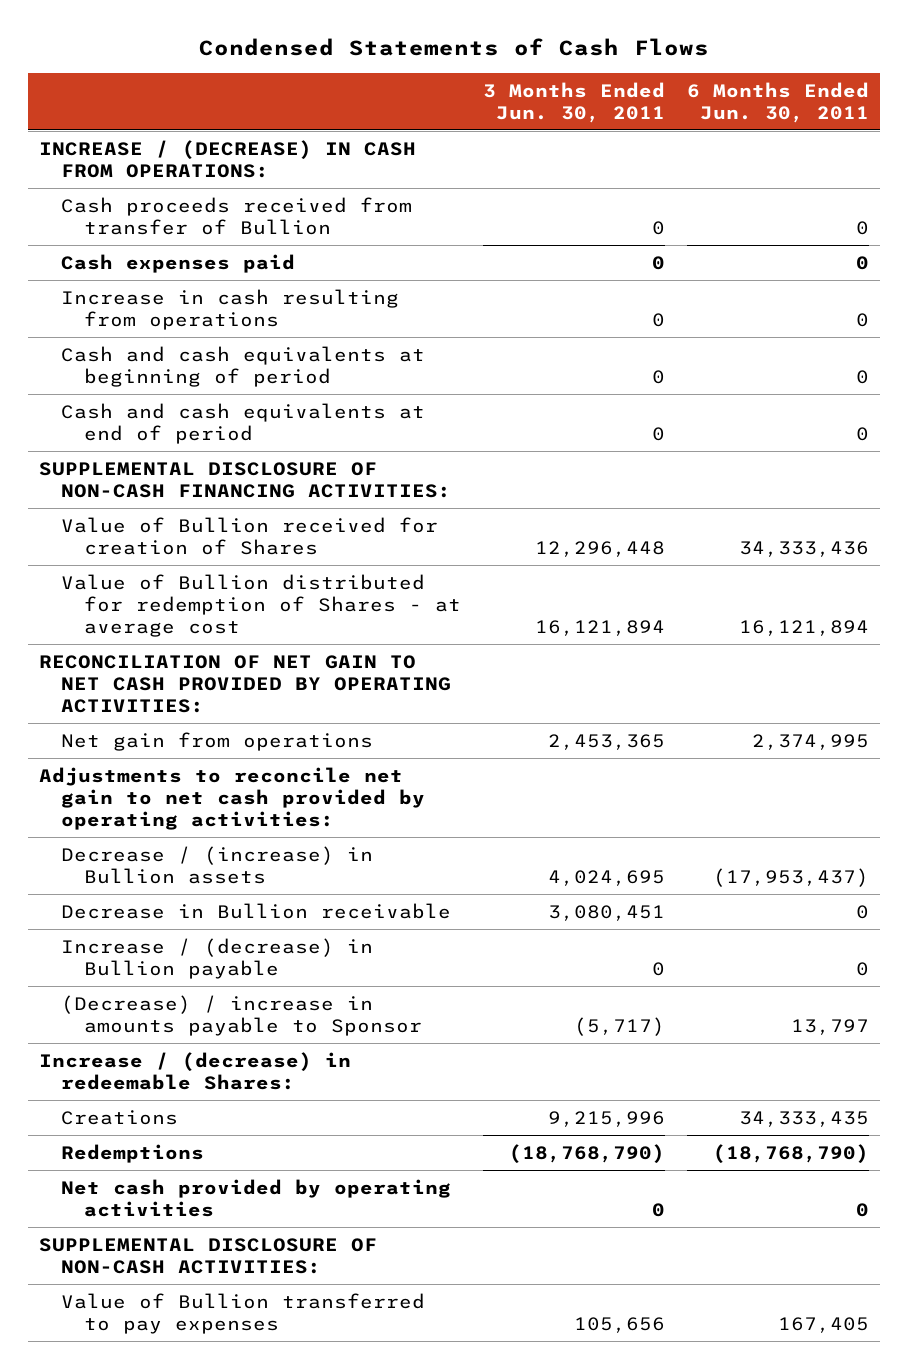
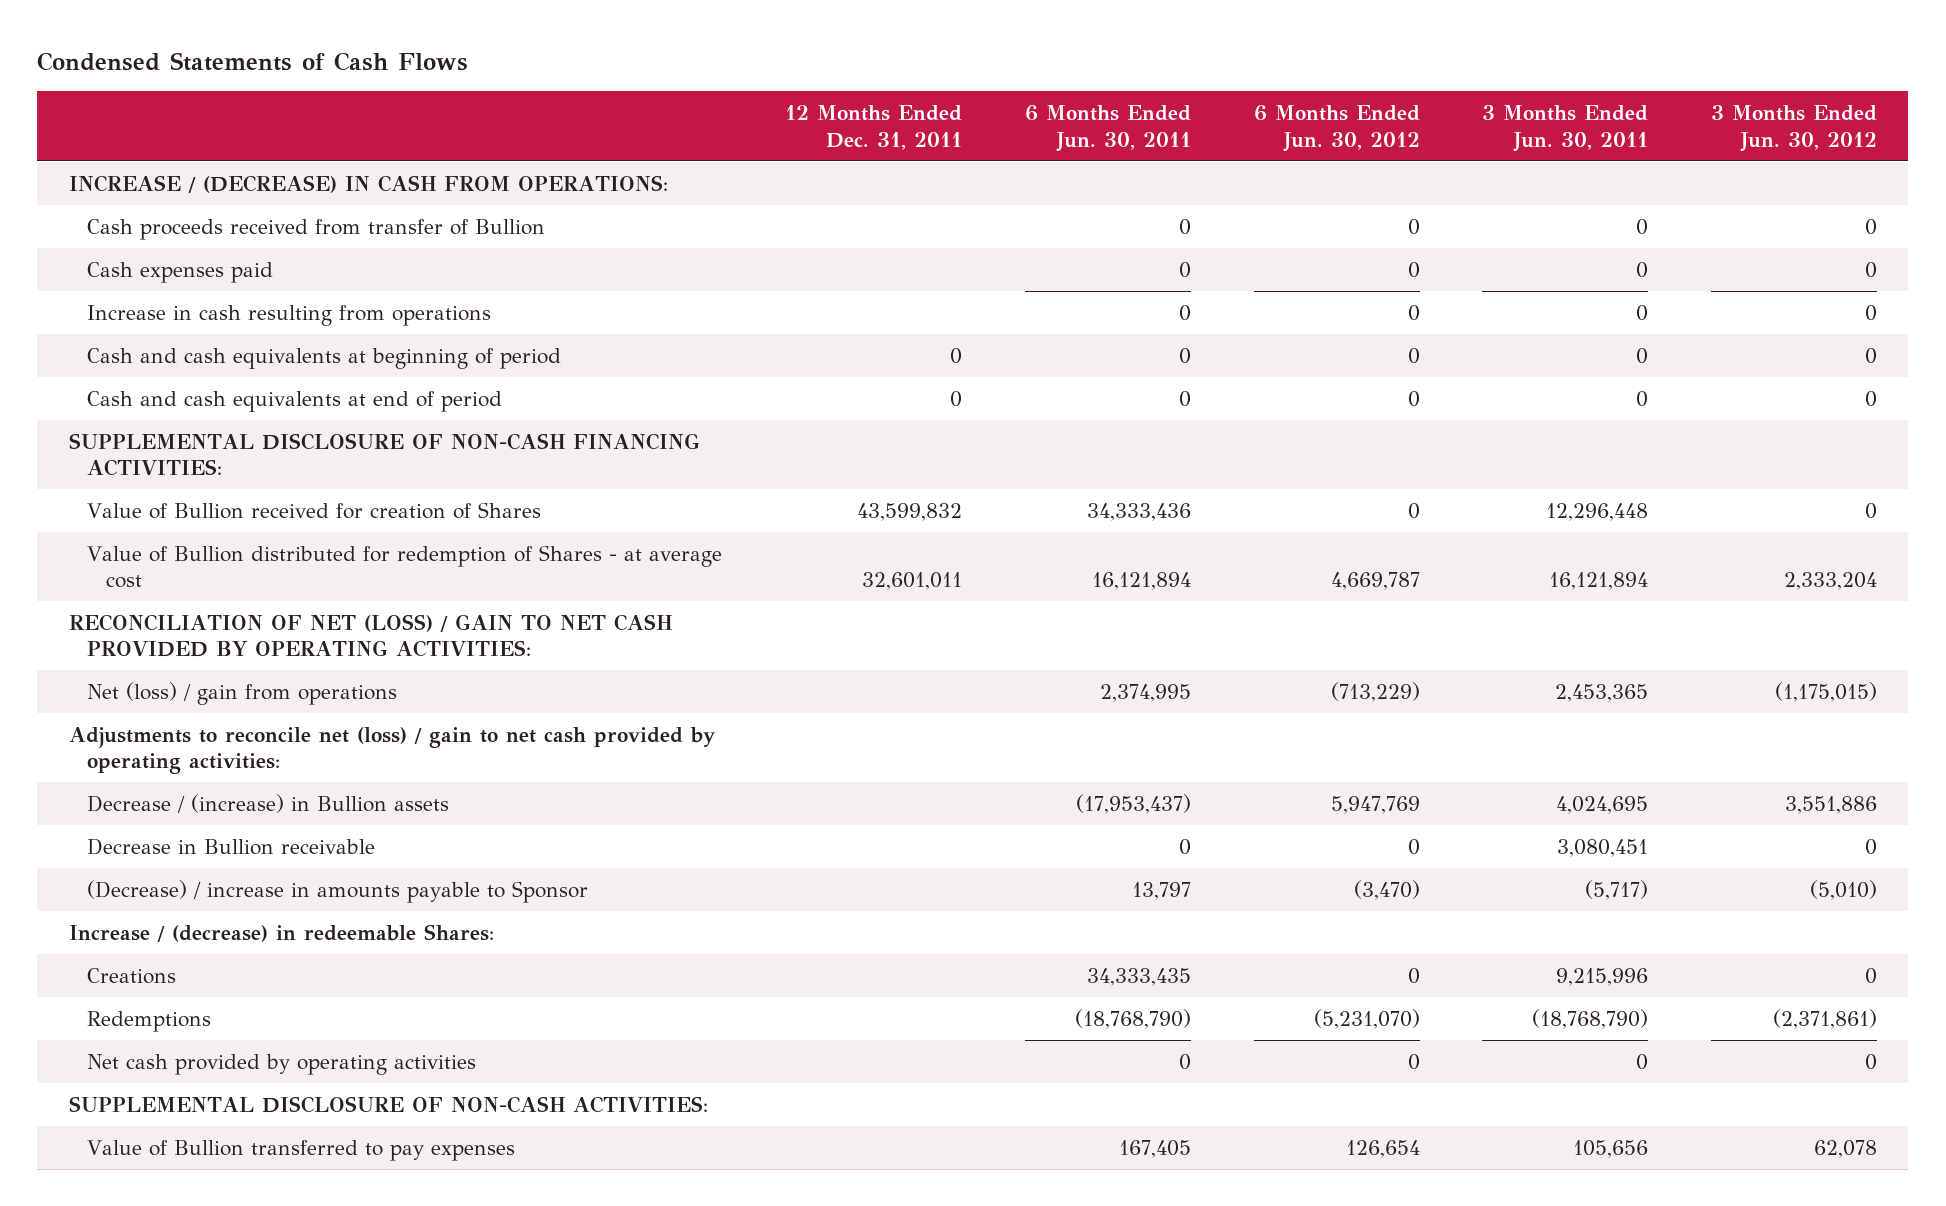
- | 3 Months Ended Jun. 30, 2011 | 6 Months Ended Jun. 30, 2011
+ | 12 Months Ended Dec. 31, 2011 | 6 Months Ended Jun. 30, 2011 | 6 Months Ended Jun. 30, 2012 | 3 Months Ended Jun. 30, 2011 | 3 Months Ended Jun. 30, 2012
- RECONCILIATION OF NET GAIN TO NET CASH PROVIDED BY OPERATING ACTIVITIES:
- Net gain from operations | 2,453,365 | 2,374,995
- Adjustments to reconcile net gain to net cash provided by operating activities:
+ RECONCILIATION OF NET (LOSS) / GAIN TO NET CASH PROVIDED BY OPERATING ACTIVITIES:
+ Net (loss) / gain from operations | | 2,374,995 | (713,229) | 2,453,365 | (1,175,015)
+ Adjustments to reconcile net (loss) / gain to net cash provided by operating activities:
- Increase / (decrease) in Bullion payable | 0 | 0

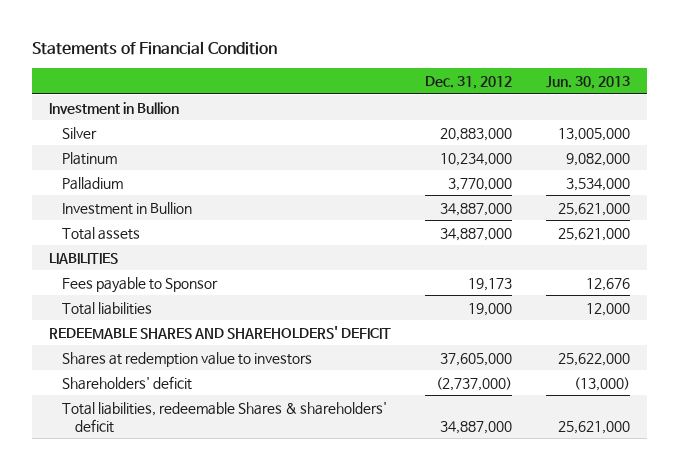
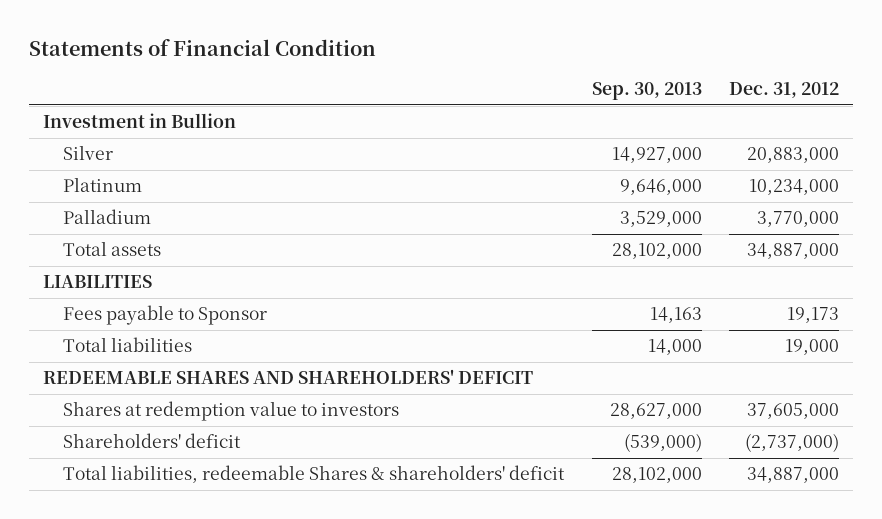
- | Dec. 31, 2012 | Jun. 30, 2013
+ | Sep. 30, 2013 | Dec. 31, 2012
- Investment in Bullion | 34,887,000 | 25,621,000

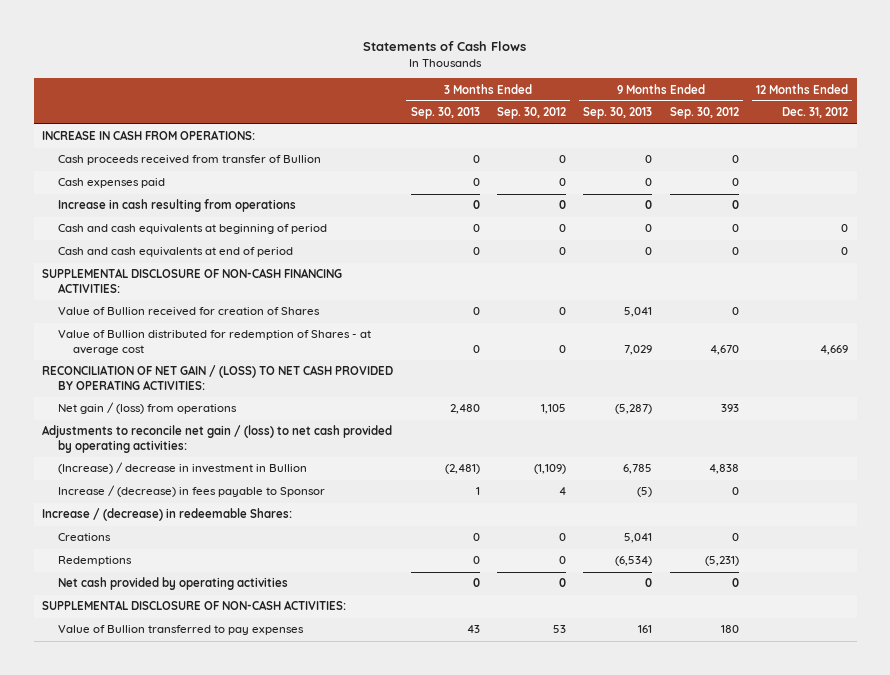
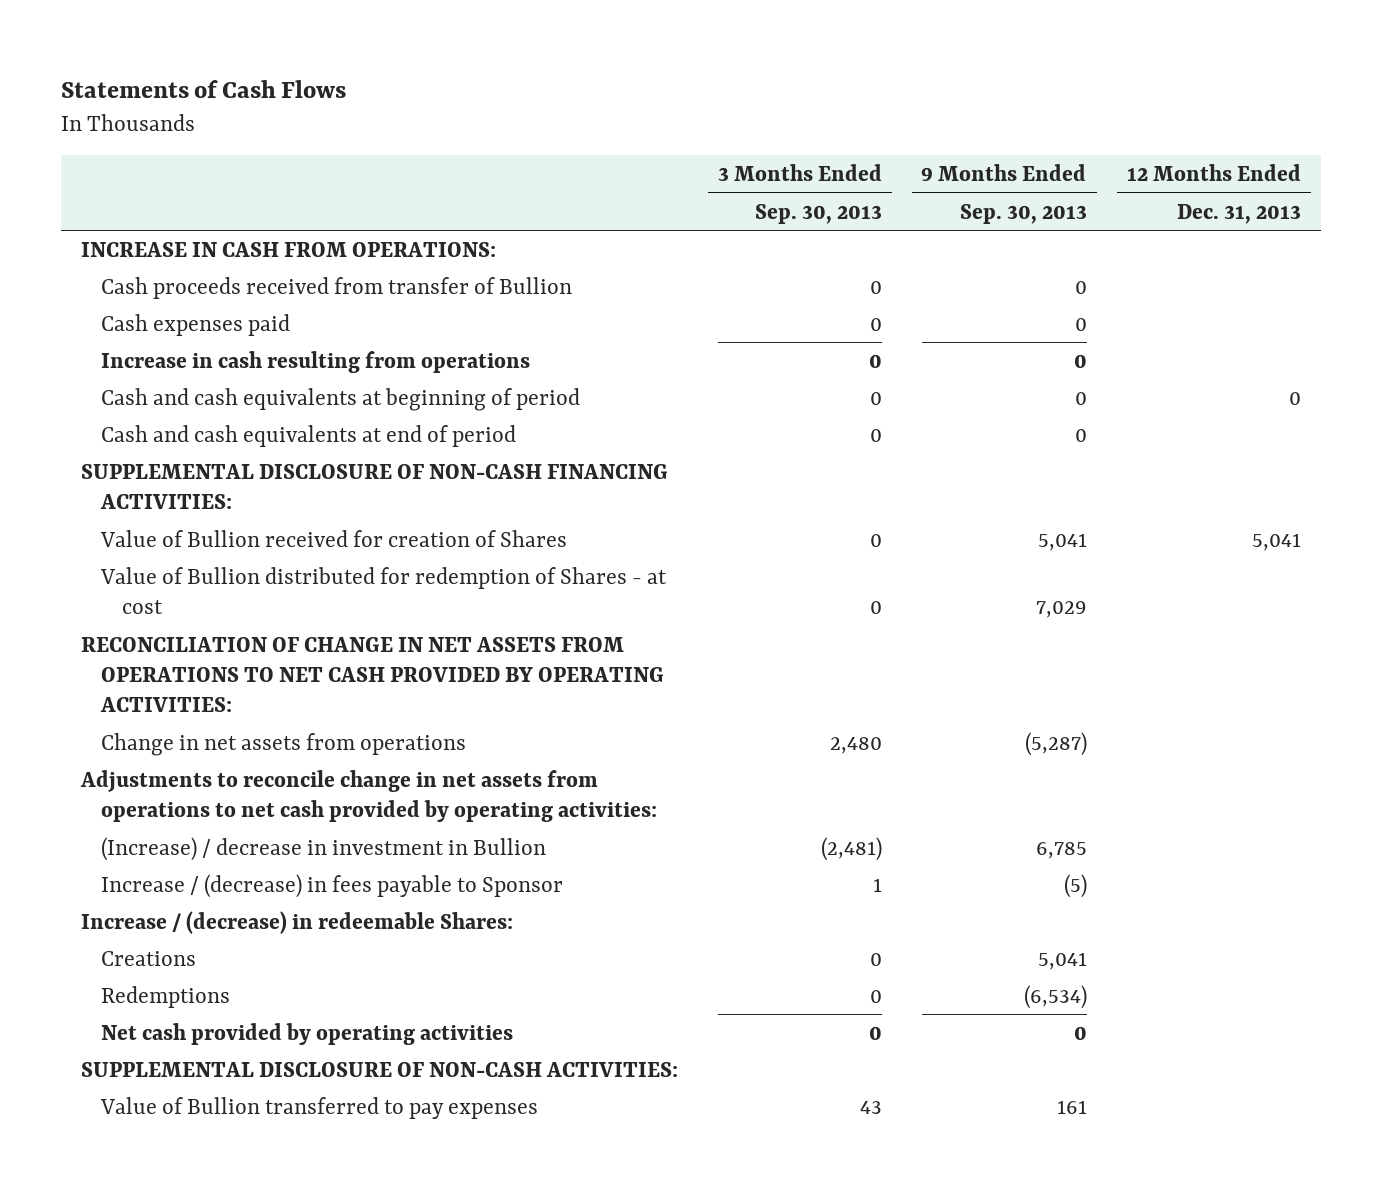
- | 3 Months Ended Sep. 30, 2013 | 3 Months Ended Sep. 30, 2012 | 9 Months Ended Sep. 30, 2013 | 9 Months Ended Sep. 30, 2012 | 12 Months Ended Dec. 31, 2012
+ | 3 Months Ended Sep. 30, 2013 | 9 Months Ended Sep. 30, 2013 | 12 Months Ended Dec. 31, 2013
- Value of Bullion distributed for redemption of Shares - at average cost | 0 | 0 | 7,029 | 4,670 | 4,669
- RECONCILIATION OF NET GAIN / (LOSS) TO NET CASH PROVIDED BY OPERATING ACTIVITIES:
- Net gain / (loss) from operations | 2,480 | 1,105 | (5,287) | 393 |
- Adjustments to reconcile net gain / (loss) to net cash provided by operating activities:
+ Value of Bullion distributed for redemption of Shares - at cost | 0 | 7,029 |
+ RECONCILIATION OF CHANGE IN NET ASSETS FROM OPERATIONS TO NET CASH PROVIDED BY OPERATING ACTIVITIES:
+ Change in net assets from operations | 2,480 | (5,287) |
+ Adjustments to reconcile change in net assets from operations to net cash provided by operating activities:

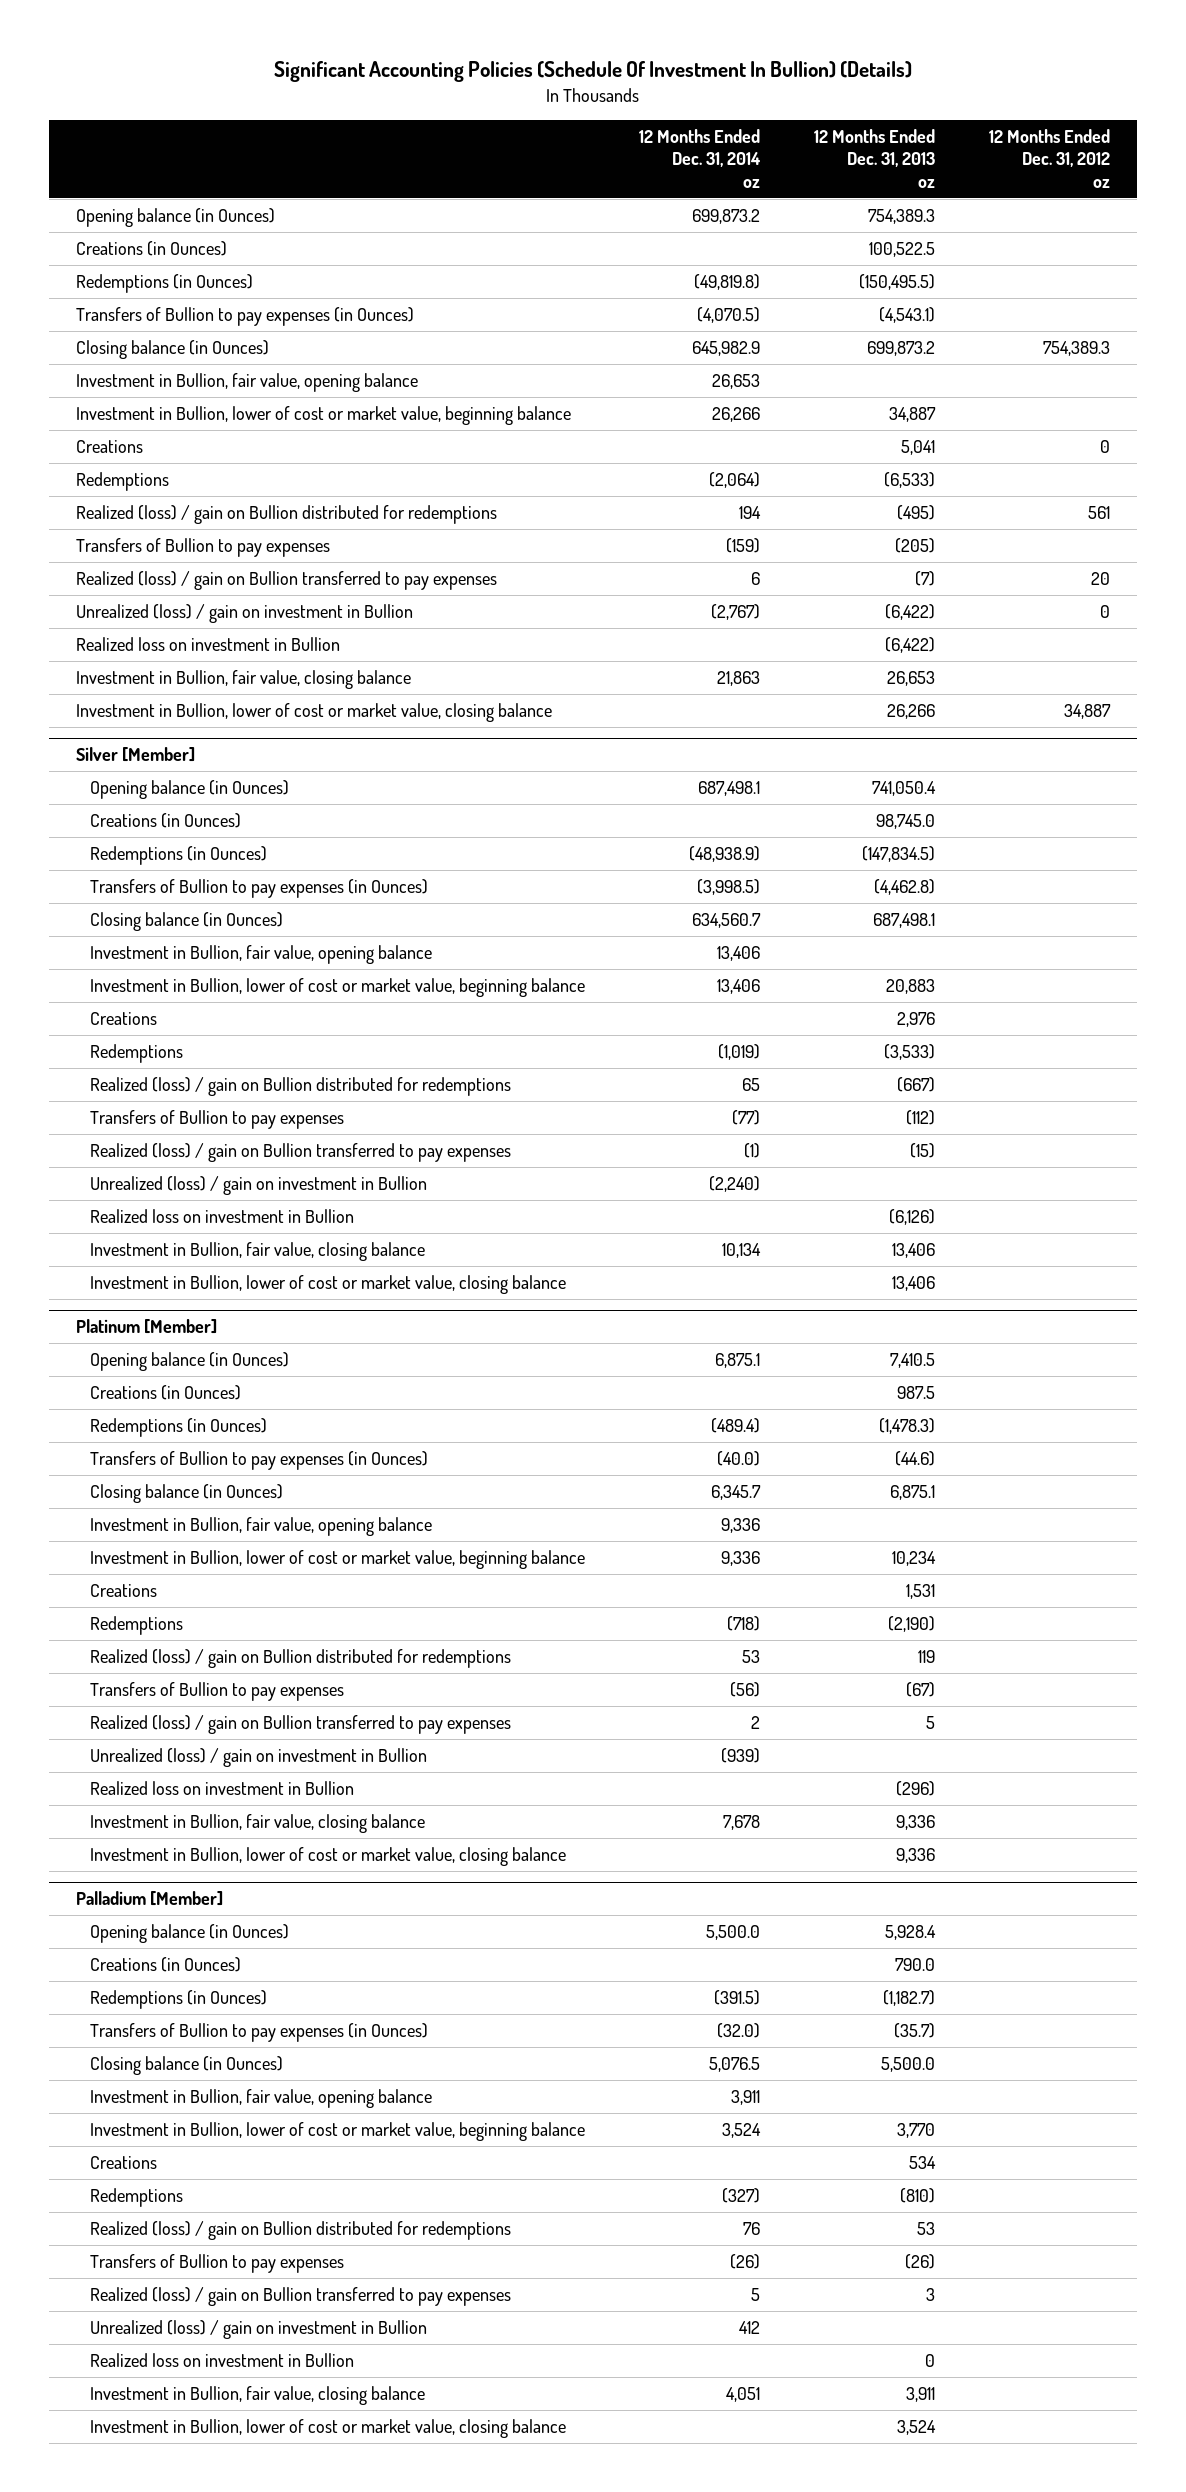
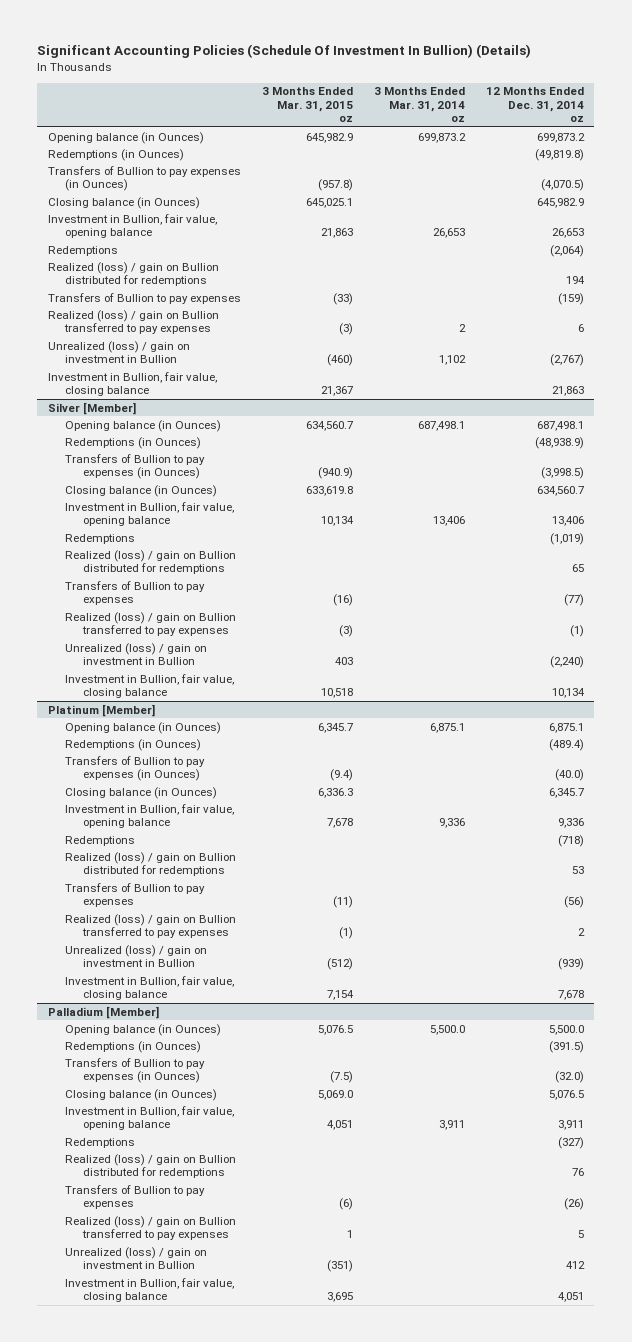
- | 12 Months Ended Dec. 31, 2014 oz | 12 Months Ended Dec. 31, 2013 oz | 12 Months Ended Dec. 31, 2012 oz
+ | 3 Months Ended Mar. 31, 2015 oz | 3 Months Ended Mar. 31, 2014 oz | 12 Months Ended Dec. 31, 2014 oz
- Creations (in Ounces) | | 100,522.5 |
- Investment in Bullion, lower of cost or market value, beginning balance | 26,266 | 34,887 |
- Creations | | 5,041 | 0
- Realized loss on investment in Bullion | | (6,422) |
- Investment in Bullion, lower of cost or market value, closing balance | | 26,266 | 34,887
@ Silver [Member]
- Creations (in Ounces) | | 98,745.0 |
- Investment in Bullion, lower of cost or market value, beginning balance | 13,406 | 20,883 |
- Creations | | 2,976 |
- Realized loss on investment in Bullion | | (6,126) |
- Investment in Bullion, lower of cost or market value, closing balance | | 13,406 |
@ Platinum [Member]
- Creations (in Ounces) | | 987.5 |
- Investment in Bullion, lower of cost or market value, beginning balance | 9,336 | 10,234 |
- Creations | | 1,531 |
- Realized loss on investment in Bullion | | (296) |
- Investment in Bullion, lower of cost or market value, closing balance | | 9,336 |
@ Palladium [Member]
- Creations (in Ounces) | | 790.0 |
- Investment in Bullion, lower of cost or market value, beginning balance | 3,524 | 3,770 |
- Creations | | 534 |
- Realized loss on investment in Bullion | | 0 |
- Investment in Bullion, lower of cost or market value, closing balance | | 3,524 |

